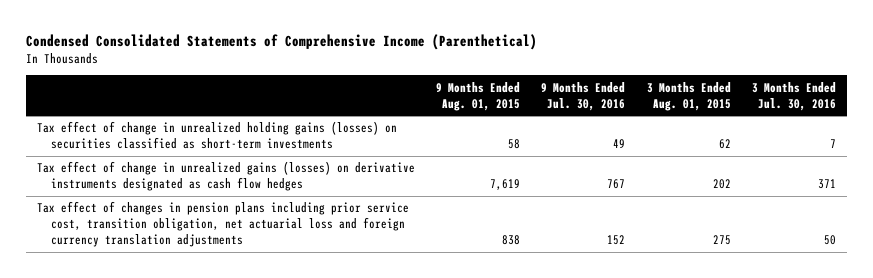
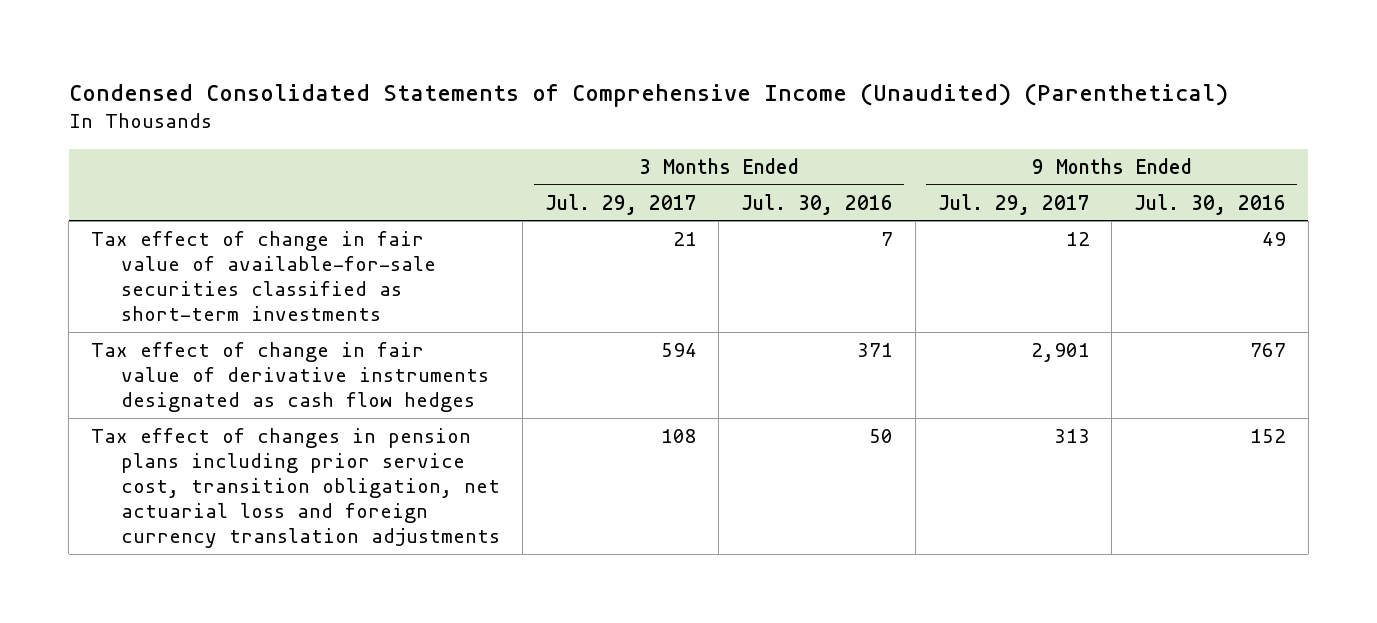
- Condensed Consolidated Statements of Comprehensive Income (Parenthetical)
+ Condensed Consolidated Statements of Comprehensive Income (Unaudited) (Parenthetical)
- | 9 Months Ended Aug. 01, 2015 | 9 Months Ended Jul. 30, 2016 | 3 Months Ended Aug. 01, 2015 | 3 Months Ended Jul. 30, 2016
+ | 3 Months Ended Jul. 29, 2017 | 3 Months Ended Jul. 30, 2016 | 9 Months Ended Jul. 29, 2017 | 9 Months Ended Jul. 30, 2016
- Tax effect of change in unrealized holding gains (losses) on securities classified as short-term investments | 58 | 49 | 62 | 7
- Tax effect of change in unrealized gains (losses) on derivative instruments designated as cash flow hedges | 7,619 | 767 | 202 | 371
+ Tax effect of change in fair value of available-for-sale securities classified as short-term investments | 21 | 7 | 12 | 49
+ Tax effect of change in fair value of derivative instruments designated as cash flow hedges | 594 | 371 | 2,901 | 767

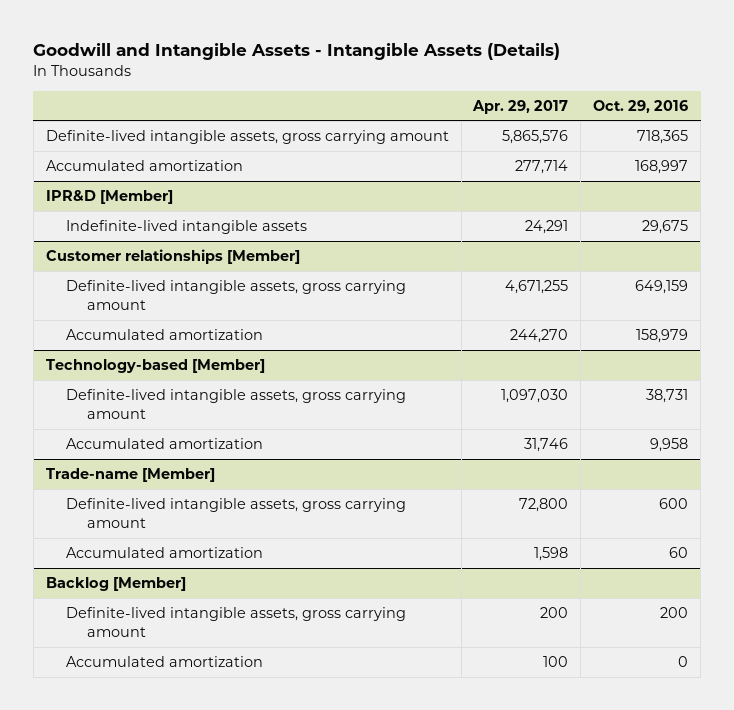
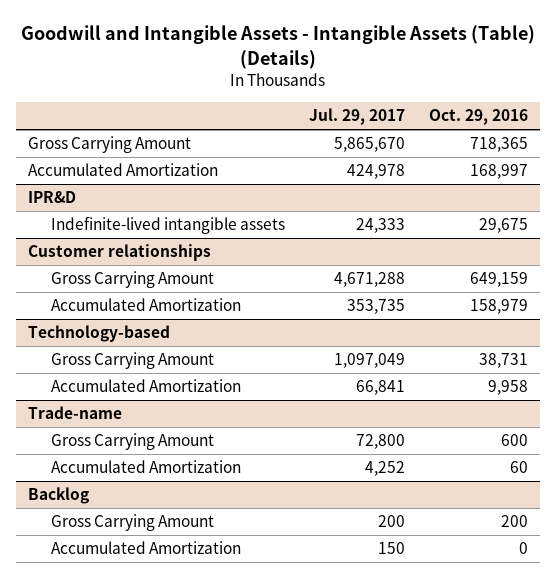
- Goodwill and Intangible Assets - Intangible Assets (Details)
+ Goodwill and Intangible Assets - Intangible Assets (Table) (Details)
- | Apr. 29, 2017 | Oct. 29, 2016
+ | Jul. 29, 2017 | Oct. 29, 2016
- Definite-lived intangible assets, gross carrying amount | 5,865,576 | 718,365
- Accumulated amortization | 277,714 | 168,997
- IPR&D [Member]
+ Gross Carrying Amount | 5,865,670 | 718,365
+ Accumulated Amortization | 424,978 | 168,997
+ IPR&D
- Customer relationships [Member]
- Definite-lived intangible assets, gross carrying amount | 4,671,255 | 649,159
- Accumulated amortization | 244,270 | 158,979
- Technology-based [Member]
- Definite-lived intangible assets, gross carrying amount | 1,097,030 | 38,731
- Accumulated amortization | 31,746 | 9,958
- Trade-name [Member]
- Definite-lived intangible assets, gross carrying amount | 72,800 | 600
- Accumulated amortization | 1,598 | 60
- Backlog [Member]
- Definite-lived intangible assets, gross carrying amount | 200 | 200
- Accumulated amortization | 100 | 0
+ Customer relationships
+ Gross Carrying Amount | 4,671,288 | 649,159
+ Accumulated Amortization | 353,735 | 158,979
+ Technology-based
+ Gross Carrying Amount | 1,097,049 | 38,731
+ Accumulated Amortization | 66,841 | 9,958
+ Trade-name
+ Gross Carrying Amount | 72,800 | 600
+ Accumulated Amortization | 4,252 | 60
+ Backlog
+ Gross Carrying Amount | 200 | 200
+ Accumulated Amortization | 150 | 0

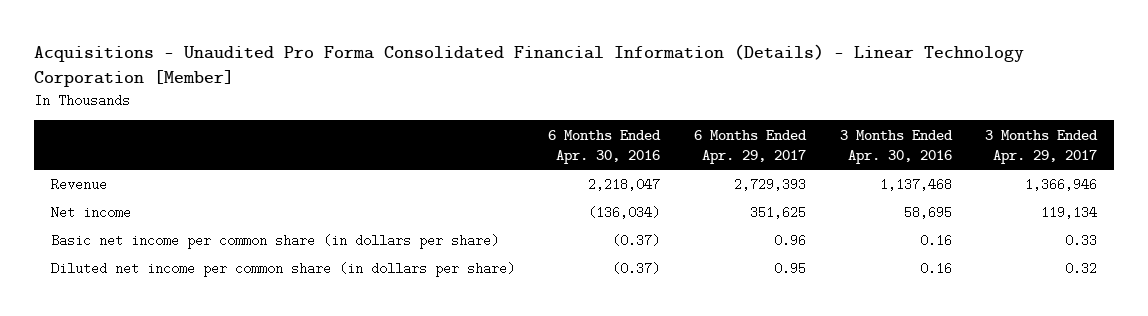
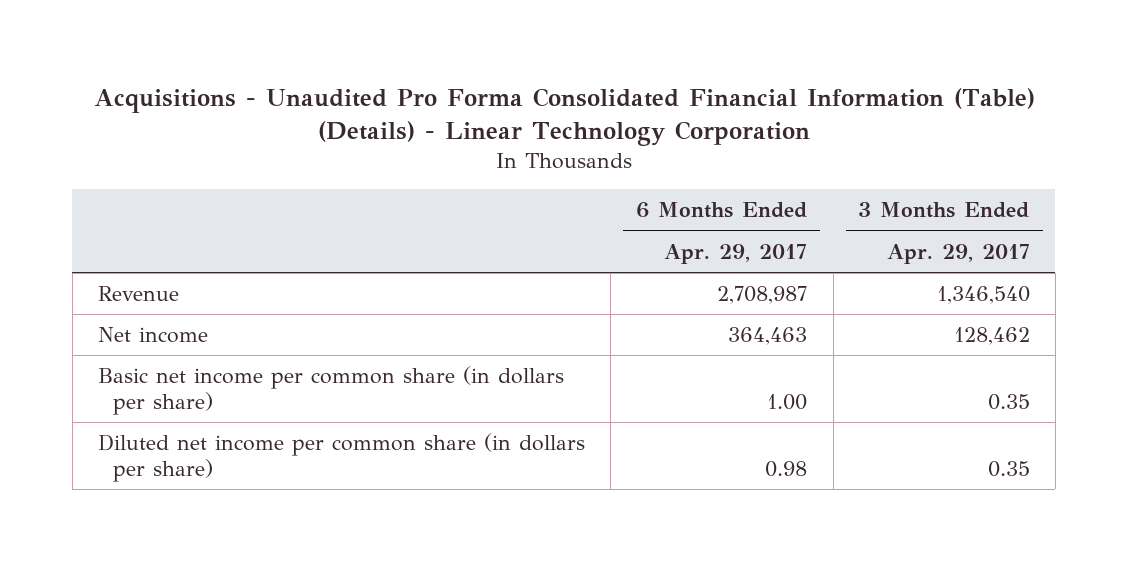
- Acquisitions - Unaudited Pro Forma Consolidated Financial Information (Details) - Linear Technology Corporation [Member]
+ Acquisitions - Unaudited Pro Forma Consolidated Financial Information (Table) (Details) - Linear Technology Corporation
- | 6 Months Ended Apr. 30, 2016 | 6 Months Ended Apr. 29, 2017 | 3 Months Ended Apr. 30, 2016 | 3 Months Ended Apr. 29, 2017
+ | 6 Months Ended Apr. 29, 2017 | 3 Months Ended Apr. 29, 2017
- Revenue | 2,218,047 | 2,729,393 | 1,137,468 | 1,366,946
- Net income | (136,034) | 351,625 | 58,695 | 119,134
- Basic net income per common share (in dollars per share) | (0.37) | 0.96 | 0.16 | 0.33
- Diluted net income per common share (in dollars per share) | (0.37) | 0.95 | 0.16 | 0.32
+ Revenue | 2,708,987 | 1,346,540
+ Net income | 364,463 | 128,462
+ Basic net income per common share (in dollars per share) | 1.00 | 0.35
+ Diluted net income per common share (in dollars per share) | 0.98 | 0.35

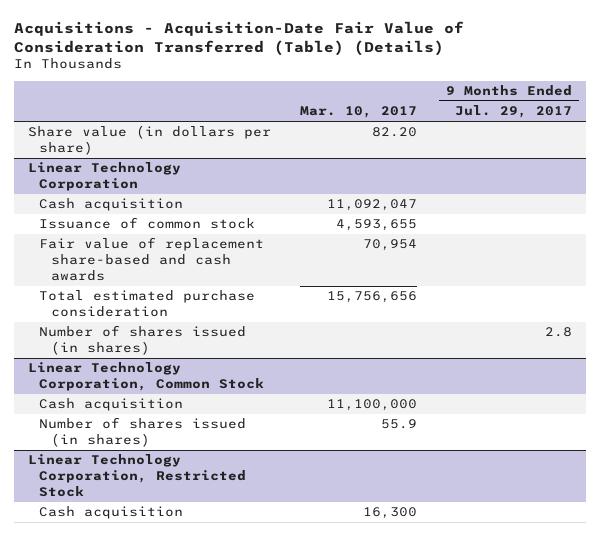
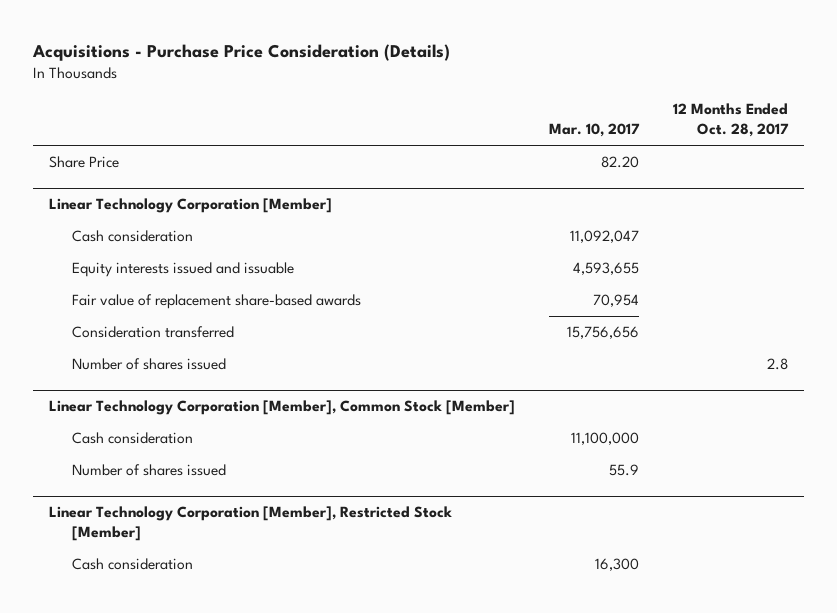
- Acquisitions - Acquisition-Date Fair Value of Consideration Transferred (Table) (Details)
+ Acquisitions - Purchase Price Consideration (Details)
- | Mar. 10, 2017 | 9 Months Ended Jul. 29, 2017
+ | Mar. 10, 2017 | 12 Months Ended Oct. 28, 2017
- Share value (in dollars per share) | 82.20 |
- Linear Technology Corporation
- Cash acquisition | 11,092,047 |
- Issuance of common stock | 4,593,655 |
- Fair value of replacement share-based and cash awards | 70,954 |
- Total estimated purchase consideration | 15,756,656 |
- Number of shares issued (in shares) | | 2.8
- Linear Technology Corporation, Common Stock
- Cash acquisition | 11,100,000 |
- Number of shares issued (in shares) | 55.9 |
- Linear Technology Corporation, Restricted Stock
- Cash acquisition | 16,300 |
+ Share Price | 82.20 |
+ Linear Technology Corporation [Member]
+ Cash consideration | 11,092,047 |
+ Equity interests issued and issuable | 4,593,655 |
+ Fair value of replacement share-based awards | 70,954 |
+ Consideration transferred | 15,756,656 |
+ Number of shares issued | | 2.8
+ Linear Technology Corporation [Member], Common Stock [Member]
+ Cash consideration | 11,100,000 |
+ Number of shares issued | 55.9 |
+ Linear Technology Corporation [Member], Restricted Stock [Member]
+ Cash consideration | 16,300 |

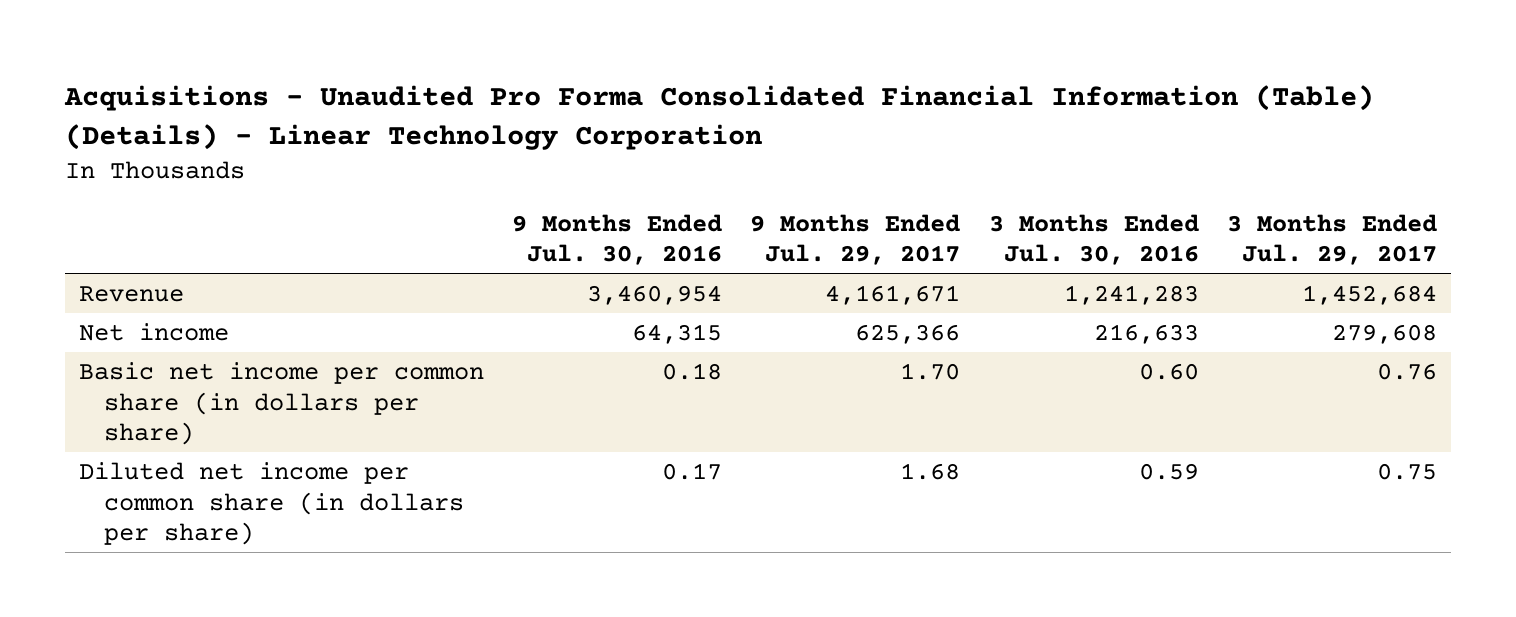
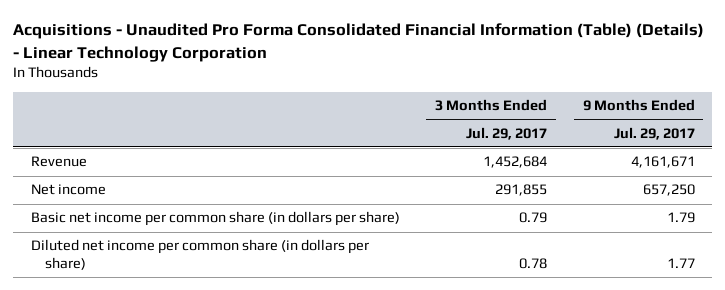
- | 9 Months Ended Jul. 30, 2016 | 9 Months Ended Jul. 29, 2017 | 3 Months Ended Jul. 30, 2016 | 3 Months Ended Jul. 29, 2017
+ | 3 Months Ended Jul. 29, 2017 | 9 Months Ended Jul. 29, 2017
- Net income | 64,315 | 625,366 | 216,633 | 279,608
- Basic net income per common share (in dollars per share) | 0.18 | 1.70 | 0.60 | 0.76
- Diluted net income per common share (in dollars per share) | 0.17 | 1.68 | 0.59 | 0.75
+ Net income | 291,855 | 657,250
+ Basic net income per common share (in dollars per share) | 0.79 | 1.79
+ Diluted net income per common share (in dollars per share) | 0.78 | 1.77

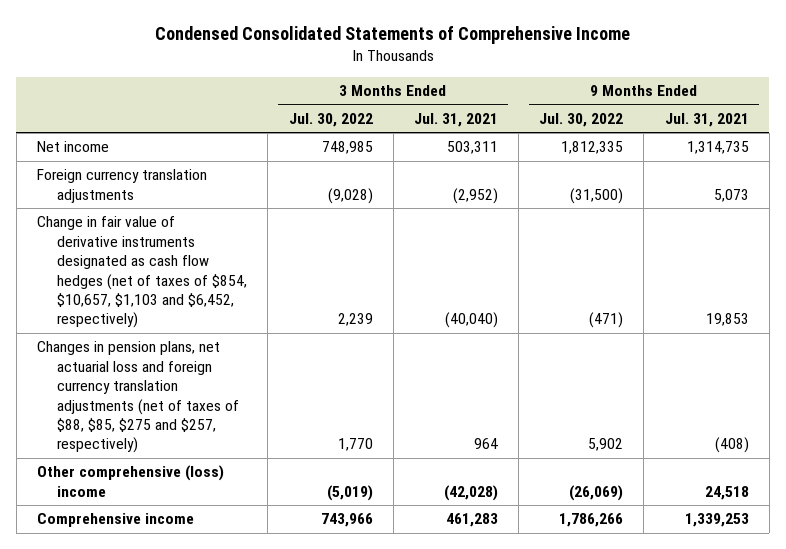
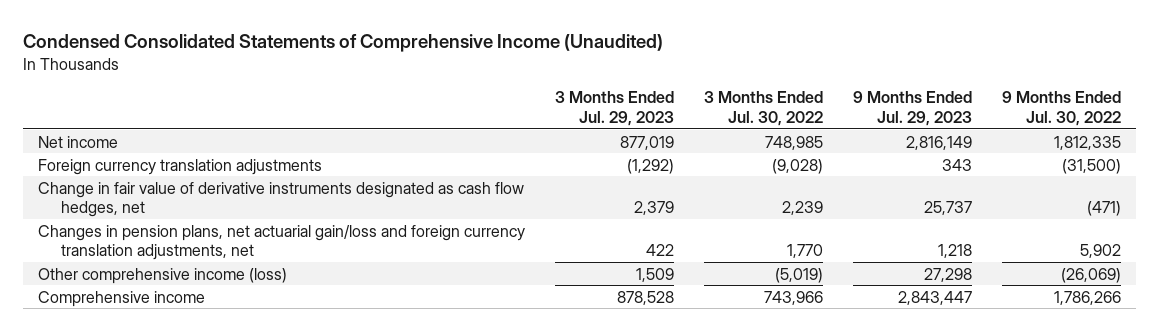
- Condensed Consolidated Statements of Comprehensive Income
+ Condensed Consolidated Statements of Comprehensive Income (Unaudited)
- | 3 Months Ended Jul. 30, 2022 | 3 Months Ended Jul. 31, 2021 | 9 Months Ended Jul. 30, 2022 | 9 Months Ended Jul. 31, 2021
+ | 3 Months Ended Jul. 29, 2023 | 3 Months Ended Jul. 30, 2022 | 9 Months Ended Jul. 29, 2023 | 9 Months Ended Jul. 30, 2022
- Change in fair value of derivative instruments designated as cash flow hedges (net of taxes of $854, $10,657, $1,103 and $6,452, respectively) | 2,239 | (40,040) | (471) | 19,853
- Changes in pension plans, net actuarial loss and foreign currency translation adjustments (net of taxes of $88, $85, $275 and $257, respectively) | 1,770 | 964 | 5,902 | (408)
- Other comprehensive (loss) income | (5,019) | (42,028) | (26,069) | 24,518
+ Change in fair value of derivative instruments designated as cash flow hedges, net | 2,379 | 2,239 | 25,737 | (471)
+ Changes in pension plans, net actuarial gain/loss and foreign currency translation adjustments, net | 422 | 1,770 | 1,218 | 5,902
+ Other comprehensive income (loss) | 1,509 | (5,019) | 27,298 | (26,069)

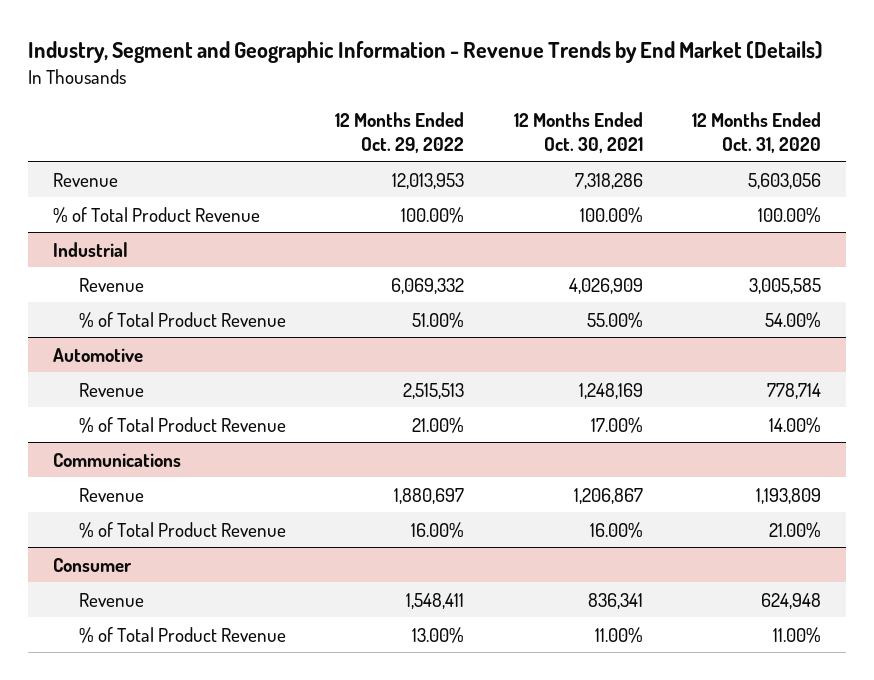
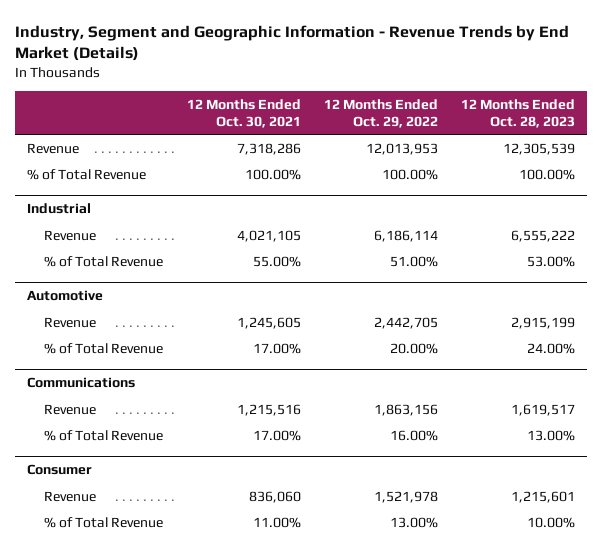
- | 12 Months Ended Oct. 29, 2022 | 12 Months Ended Oct. 30, 2021 | 12 Months Ended Oct. 31, 2020
+ | 12 Months Ended Oct. 30, 2021 | 12 Months Ended Oct. 29, 2022 | 12 Months Ended Oct. 28, 2023
- % of Total Product Revenue | 100.00% | 100.00% | 100.00%
+ % of Total Revenue | 100.00% | 100.00% | 100.00%
@ Industrial
- Revenue | 6,069,332 | 4,026,909 | 3,005,585
- % of Total Product Revenue | 51.00% | 55.00% | 54.00%
+ Revenue | 4,021,105 | 6,186,114 | 6,555,222
+ % of Total Revenue | 55.00% | 51.00% | 53.00%
@ Automotive
- Revenue | 2,515,513 | 1,248,169 | 778,714
- % of Total Product Revenue | 21.00% | 17.00% | 14.00%
+ Revenue | 1,245,605 | 2,442,705 | 2,915,199
+ % of Total Revenue | 17.00% | 20.00% | 24.00%
@ Communications
- Revenue | 1,880,697 | 1,206,867 | 1,193,809
- % of Total Product Revenue | 16.00% | 16.00% | 21.00%
+ Revenue | 1,215,516 | 1,863,156 | 1,619,517
+ % of Total Revenue | 17.00% | 16.00% | 13.00%
@ Consumer
- Revenue | 1,548,411 | 836,341 | 624,948
- % of Total Product Revenue | 13.00% | 11.00% | 11.00%
+ Revenue | 836,060 | 1,521,978 | 1,215,601
+ % of Total Revenue | 11.00% | 13.00% | 10.00%

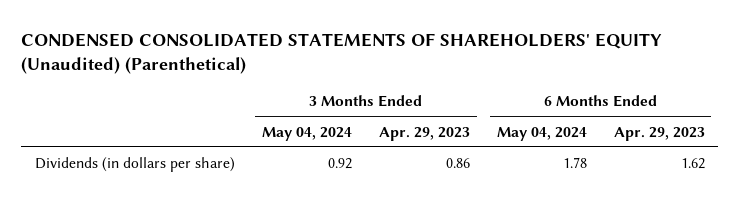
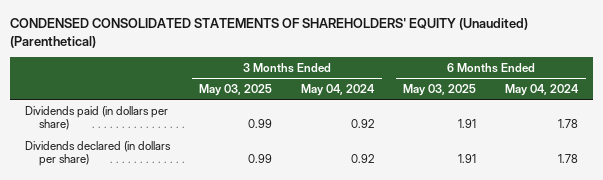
- | 3 Months Ended May 04, 2024 | 3 Months Ended Apr. 29, 2023 | 6 Months Ended May 04, 2024 | 6 Months Ended Apr. 29, 2023
+ | 3 Months Ended May 03, 2025 | 3 Months Ended May 04, 2024 | 6 Months Ended May 03, 2025 | 6 Months Ended May 04, 2024
- Dividends (in dollars per share) | 0.92 | 0.86 | 1.78 | 1.62
+ Dividends paid (in dollars per share) | 0.99 | 0.92 | 1.91 | 1.78
+ Dividends declared (in dollars per share) | 0.99 | 0.92 | 1.91 | 1.78

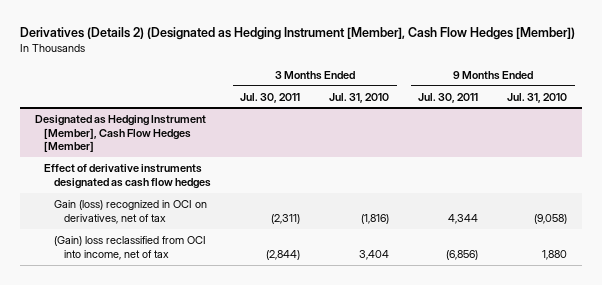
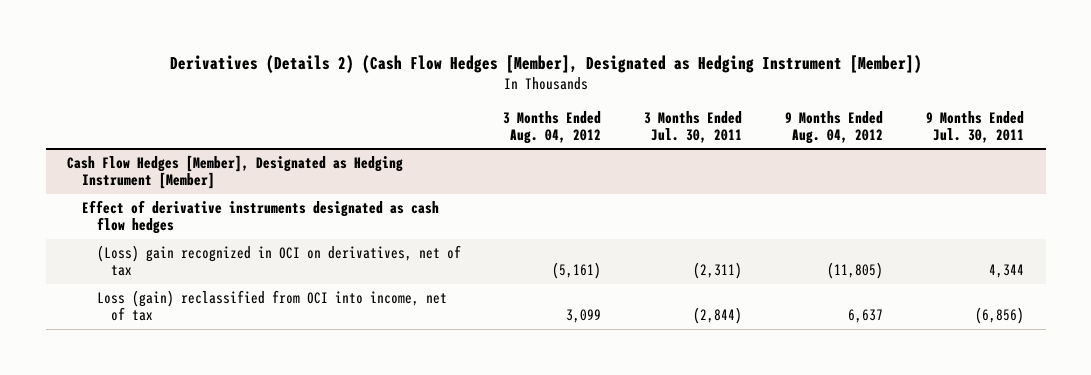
- Derivatives (Details 2) (Designated as Hedging Instrument [Member], Cash Flow Hedges [Member])
+ Derivatives (Details 2) (Cash Flow Hedges [Member], Designated as Hedging Instrument [Member])
- | 3 Months Ended Jul. 30, 2011 | 3 Months Ended Jul. 31, 2010 | 9 Months Ended Jul. 30, 2011 | 9 Months Ended Jul. 31, 2010
+ | 3 Months Ended Aug. 04, 2012 | 3 Months Ended Jul. 30, 2011 | 9 Months Ended Aug. 04, 2012 | 9 Months Ended Jul. 30, 2011
- Designated as Hedging Instrument [Member], Cash Flow Hedges [Member]
+ Cash Flow Hedges [Member], Designated as Hedging Instrument [Member]
- Gain (loss) recognized in OCI on derivatives, net of tax | (2,311) | (1,816) | 4,344 | (9,058)
- (Gain) loss reclassified from OCI into income, net of tax | (2,844) | 3,404 | (6,856) | 1,880
+ (Loss) gain recognized in OCI on derivatives, net of tax | (5,161) | (2,311) | (11,805) | 4,344
+ Loss (gain) reclassified from OCI into income, net of tax | 3,099 | (2,844) | 6,637 | (6,856)

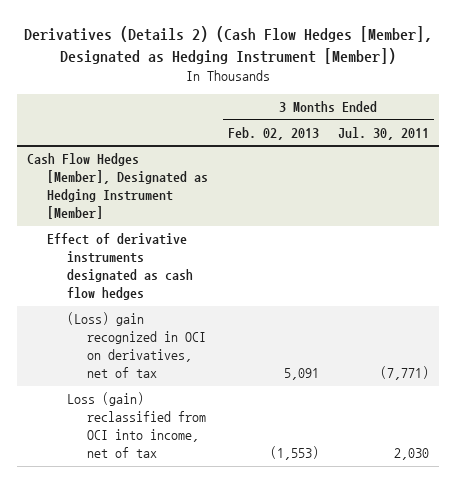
- | 3 Months Ended Aug. 04, 2012 | 3 Months Ended Jul. 30, 2011 | 9 Months Ended Aug. 04, 2012 | 9 Months Ended Jul. 30, 2011
+ | 3 Months Ended Feb. 02, 2013 | 3 Months Ended Jul. 30, 2011
@ Cash Flow Hedges [Member], Designated as Hedging Instrument [Member]
- (Loss) gain recognized in OCI on derivatives, net of tax | (5,161) | (2,311) | (11,805) | 4,344
- Loss (gain) reclassified from OCI into income, net of tax | 3,099 | (2,844) | 6,637 | (6,856)
+ (Loss) gain recognized in OCI on derivatives, net of tax | 5,091 | (7,771)
+ Loss (gain) reclassified from OCI into income, net of tax | (1,553) | 2,030

